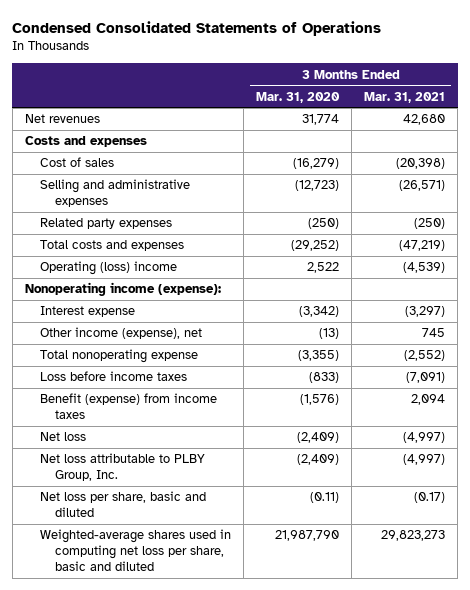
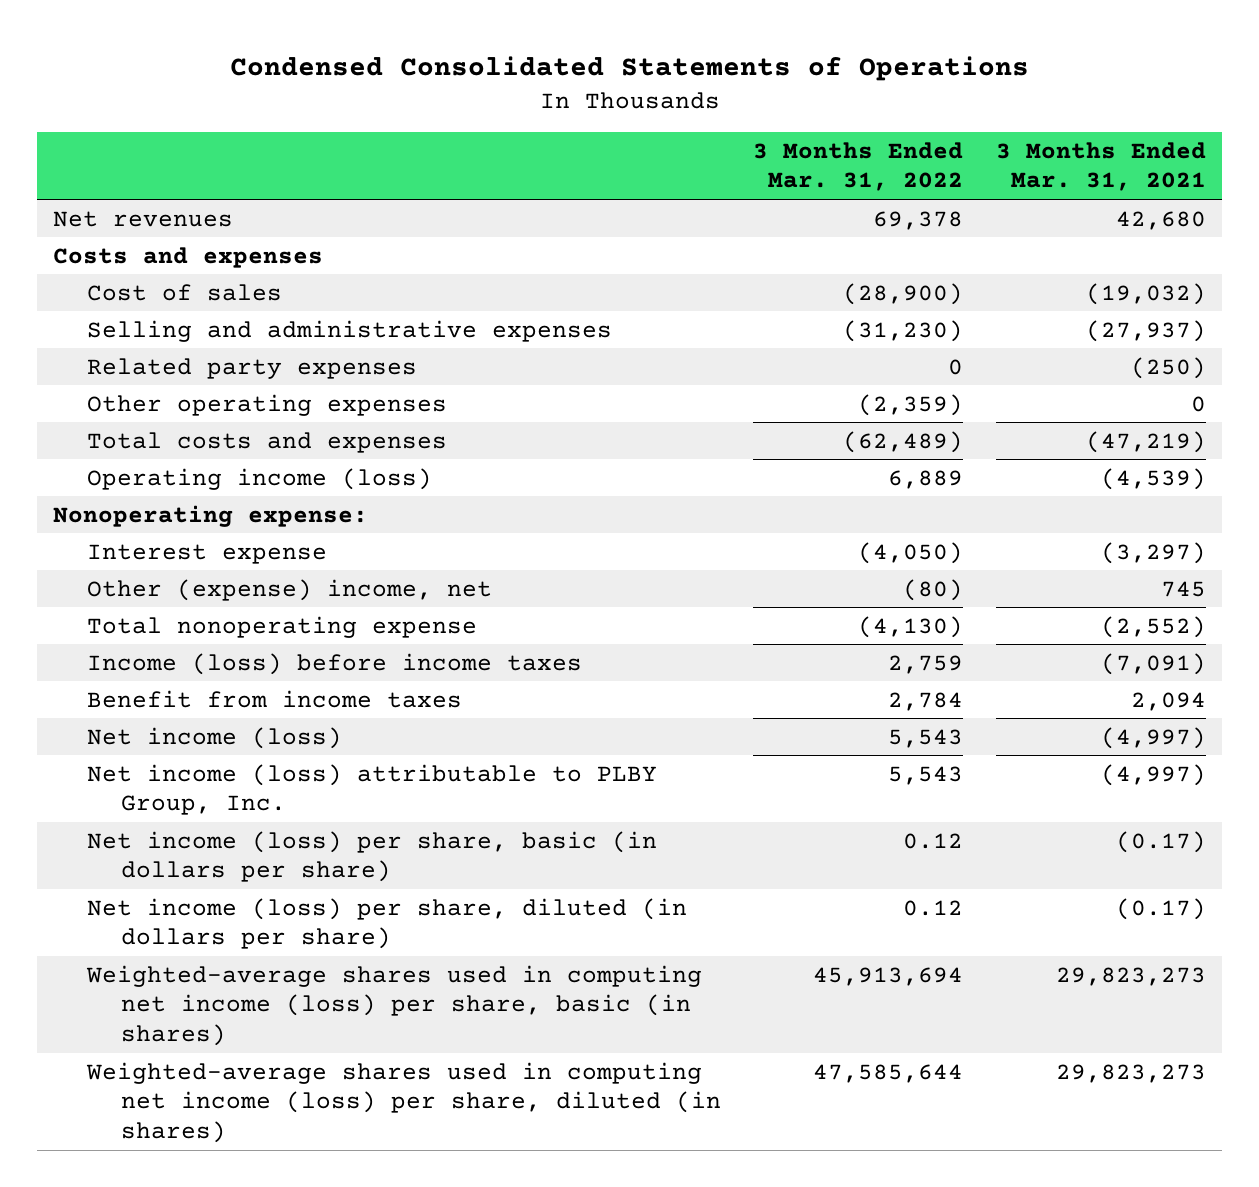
- | 3 Months Ended Mar. 31, 2020 | 3 Months Ended Mar. 31, 2021
+ | 3 Months Ended Mar. 31, 2022 | 3 Months Ended Mar. 31, 2021
- Cost of sales | (16,279) | (20,398)
- Selling and administrative expenses | (12,723) | (26,571)
+ Cost of sales | (28,900) | (19,032)
+ Selling and administrative expenses | (31,230) | (27,937)
+ Other operating expenses | (2,359) | 0
- Operating (loss) income | 2,522 | (4,539)
- Nonoperating income (expense):
+ Operating income (loss) | 6,889 | (4,539)
+ Nonoperating expense:
- Other income (expense), net | (13) | 745
+ Other (expense) income, net | (80) | 745
- Loss before income taxes | (833) | (7,091)
- Benefit (expense) from income taxes | (1,576) | 2,094
- Net loss | (2,409) | (4,997)
- Net loss attributable to PLBY Group, Inc. | (2,409) | (4,997)
- Net loss per share, basic and diluted | (0.11) | (0.17)
- Weighted-average shares used in computing net loss per share, basic and diluted | 21,987,790 | 29,823,273
+ Income (loss) before income taxes | 2,759 | (7,091)
+ Benefit from income taxes | 2,784 | 2,094
+ Net income (loss) | 5,543 | (4,997)
+ Net income (loss) attributable to PLBY Group, Inc. | 5,543 | (4,997)
+ Net income (loss) per share, basic (in dollars per share) | 0.12 | (0.17)
+ Net income (loss) per share, diluted (in dollars per share) | 0.12 | (0.17)
+ Weighted-average shares used in computing net income (loss) per share, basic (in shares) | 45,913,694 | 29,823,273
+ Weighted-average shares used in computing net income (loss) per share, diluted (in shares) | 47,585,644 | 29,823,273

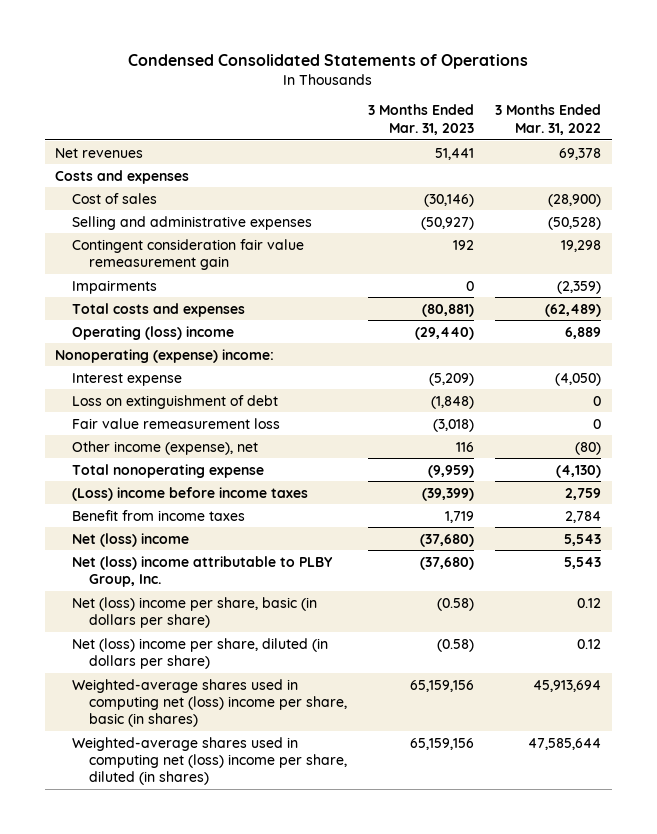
- | 3 Months Ended Mar. 31, 2022 | 3 Months Ended Mar. 31, 2021
+ | 3 Months Ended Mar. 31, 2023 | 3 Months Ended Mar. 31, 2022
- Selling and administrative expenses | (31,230) | (27,937)
- Related party expenses | 0 | (250)
- Other operating expenses | (2,359) | 0
+ Selling and administrative expenses | (50,927) | (50,528)
+ Contingent consideration fair value remeasurement gain | 192 | 19,298
+ Impairments | 0 | (2,359)
- Operating income (loss) | 6,889 | (4,539)
- Nonoperating expense:
+ Operating (loss) income | (29,440) | 6,889
+ Nonoperating (expense) income:
- Other (expense) income, net | (80) | 745
+ Loss on extinguishment of debt | (1,848) | 0
+ Fair value remeasurement loss | (3,018) | 0
+ Other income (expense), net | 116 | (80)
- Income (loss) before income taxes | 2,759 | (7,091)
+ (Loss) income before income taxes | (39,399) | 2,759
- Net income (loss) | 5,543 | (4,997)
- Net income (loss) attributable to PLBY Group, Inc. | 5,543 | (4,997)
- Net income (loss) per share, basic (in dollars per share) | 0.12 | (0.17)
- Net income (loss) per share, diluted (in dollars per share) | 0.12 | (0.17)
- Weighted-average shares used in computing net income (loss) per share, basic (in shares) | 45,913,694 | 29,823,273
- Weighted-average shares used in computing net income (loss) per share, diluted (in shares) | 47,585,644 | 29,823,273
+ Net (loss) income | (37,680) | 5,543
+ Net (loss) income attributable to PLBY Group, Inc. | (37,680) | 5,543
+ Net (loss) income per share, basic (in dollars per share) | (0.58) | 0.12
+ Net (loss) income per share, diluted (in dollars per share) | (0.58) | 0.12
+ Weighted-average shares used in computing net (loss) income per share, basic (in shares) | 65,159,156 | 45,913,694
+ Weighted-average shares used in computing net (loss) income per share, diluted (in shares) | 65,159,156 | 47,585,644

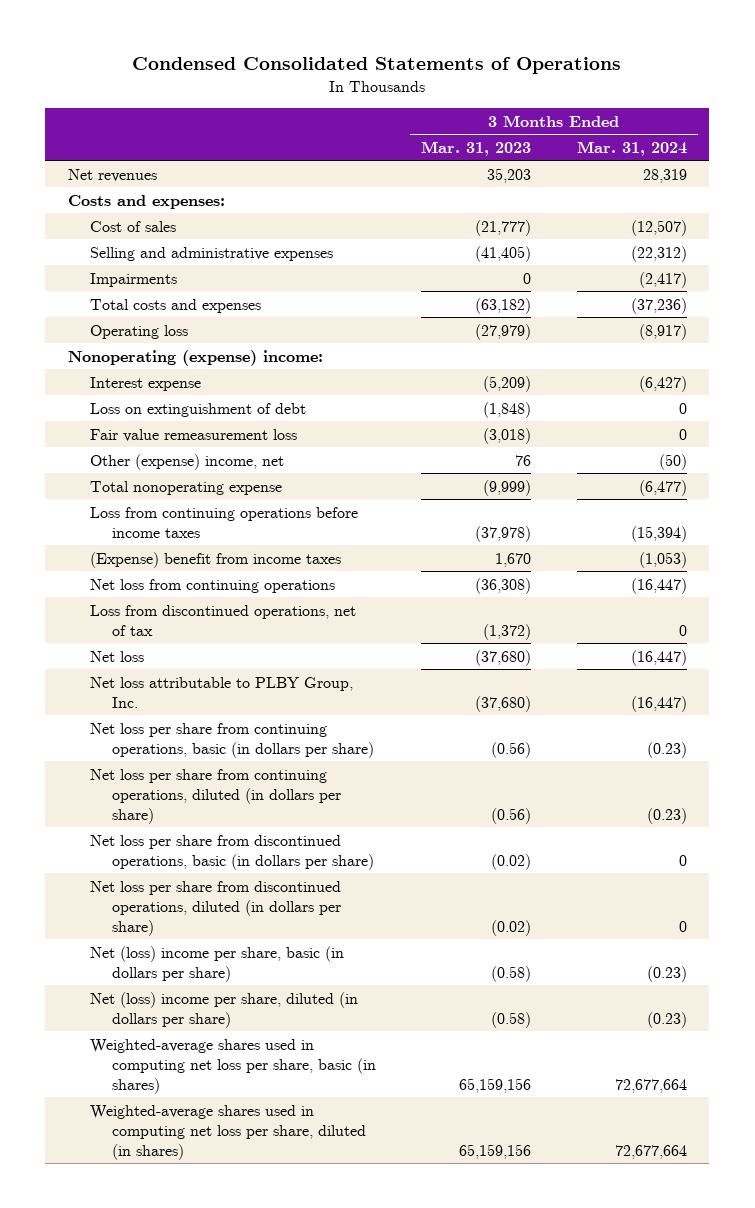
- | 3 Months Ended Mar. 31, 2023 | 3 Months Ended Mar. 31, 2022
+ | 3 Months Ended Mar. 31, 2023 | 3 Months Ended Mar. 31, 2024
- Net revenues | 51,441 | 69,378
- Costs and expenses
- Cost of sales | (30,146) | (28,900)
- Selling and administrative expenses | (50,927) | (50,528)
- Contingent consideration fair value remeasurement gain | 192 | 19,298
+ Net revenues | 35,203 | 28,319
+ Costs and expenses:
+ Cost of sales | (21,777) | (12,507)
+ Selling and administrative expenses | (41,405) | (22,312)
- Total costs and expenses | (80,881) | (62,489)
- Operating (loss) income | (29,440) | 6,889
+ Total costs and expenses | (63,182) | (37,236)
+ Operating loss | (27,979) | (8,917)
- Other income (expense), net | 116 | (80)
- Total nonoperating expense | (9,959) | (4,130)
- (Loss) income before income taxes | (39,399) | 2,759
- Benefit from income taxes | 1,719 | 2,784
- Net (loss) income | (37,680) | 5,543
- Net (loss) income attributable to PLBY Group, Inc. | (37,680) | 5,543
+ Other (expense) income, net | 76 | (50)
+ Total nonoperating expense | (9,999) | (6,477)
+ Loss from continuing operations before income taxes | (37,978) | (15,394)
+ (Expense) benefit from income taxes | 1,670 | (1,053)
+ Net loss from continuing operations | (36,308) | (16,447)
+ Loss from discontinued operations, net of tax | (1,372) | 0
+ Net loss | (37,680) | (16,447)
+ Net loss attributable to PLBY Group, Inc. | (37,680) | (16,447)
+ Net loss per share from continuing operations, basic (in dollars per share) | (0.56) | (0.23)
+ Net loss per share from continuing operations, diluted (in dollars per share) | (0.56) | (0.23)
+ Net loss per share from discontinued operations, basic (in dollars per share) | (0.02) | 0
+ Net loss per share from discontinued operations, diluted (in dollars per share) | (0.02) | 0
- Weighted-average shares used in computing net (loss) income per share, basic (in shares) | 65,159,156 | 45,913,694
- Weighted-average shares used in computing net (loss) income per share, diluted (in shares) | 65,159,156 | 47,585,644
+ Weighted-average shares used in computing net loss per share, basic (in shares) | 65,159,156 | 72,677,664
+ Weighted-average shares used in computing net loss per share, diluted (in shares) | 65,159,156 | 72,677,664

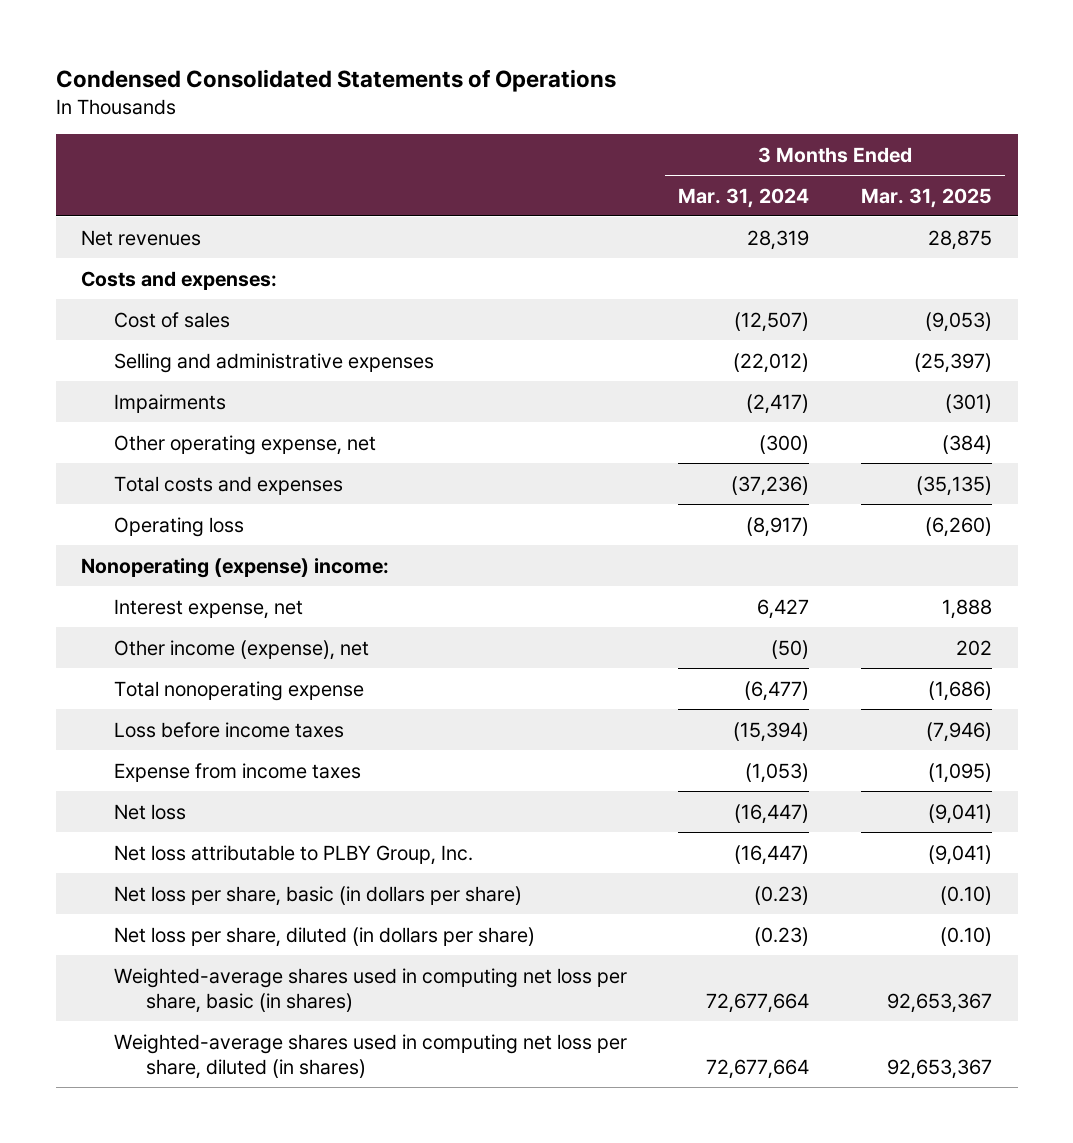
- | 3 Months Ended Mar. 31, 2023 | 3 Months Ended Mar. 31, 2024
+ | 3 Months Ended Mar. 31, 2024 | 3 Months Ended Mar. 31, 2025
- Selling and administrative expenses | (41,405) | (22,312)
+ Selling and administrative expenses | (22,012) | (25,397)
+ Other operating expense, net | (300) | (384)
- Interest expense | (5,209) | (6,427)
- Loss on extinguishment of debt | (1,848) | 0
- Fair value remeasurement loss | (3,018) | 0
- Other (expense) income, net | 76 | (50)
+ Interest expense, net | 6,427 | 1,888
+ Other income (expense), net | (50) | 202
- Loss from continuing operations before income taxes | (37,978) | (15,394)
- (Expense) benefit from income taxes | 1,670 | (1,053)
- Net loss from continuing operations | (36,308) | (16,447)
- Loss from discontinued operations, net of tax | (1,372) | 0
+ Loss before income taxes | (15,394) | (7,946)
+ Expense from income taxes | (1,053) | (1,095)
- Net loss per share from continuing operations, basic (in dollars per share) | (0.56) | (0.23)
- Net loss per share from continuing operations, diluted (in dollars per share) | (0.56) | (0.23)
- Net loss per share from discontinued operations, basic (in dollars per share) | (0.02) | 0
- Net loss per share from discontinued operations, diluted (in dollars per share) | (0.02) | 0
- Net (loss) income per share, basic (in dollars per share) | (0.58) | (0.23)
- Net (loss) income per share, diluted (in dollars per share) | (0.58) | (0.23)
+ Net loss per share, basic (in dollars per share) | (0.23) | (0.10)
+ Net loss per share, diluted (in dollars per share) | (0.23) | (0.10)

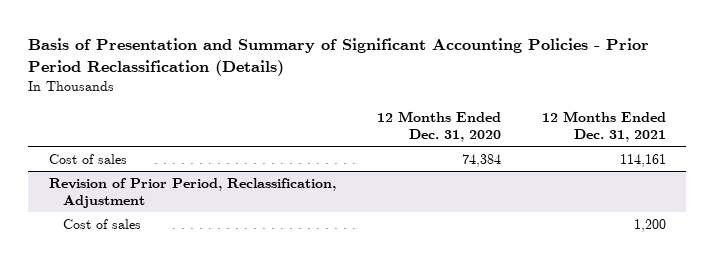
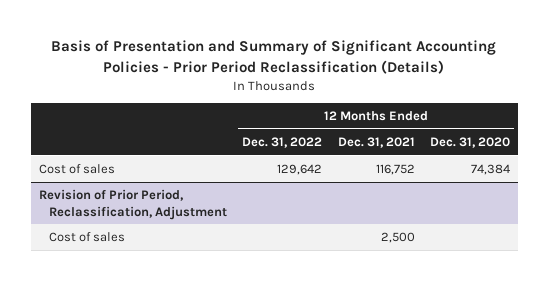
- | 12 Months Ended Dec. 31, 2020 | 12 Months Ended Dec. 31, 2021
+ | 12 Months Ended Dec. 31, 2022 | 12 Months Ended Dec. 31, 2021 | 12 Months Ended Dec. 31, 2020
- Cost of sales | 74,384 | 114,161
+ Cost of sales | 129,642 | 116,752 | 74,384
@ Revision of Prior Period, Reclassification, Adjustment
- Cost of sales | | 1,200
+ Cost of sales | | 2,500 |

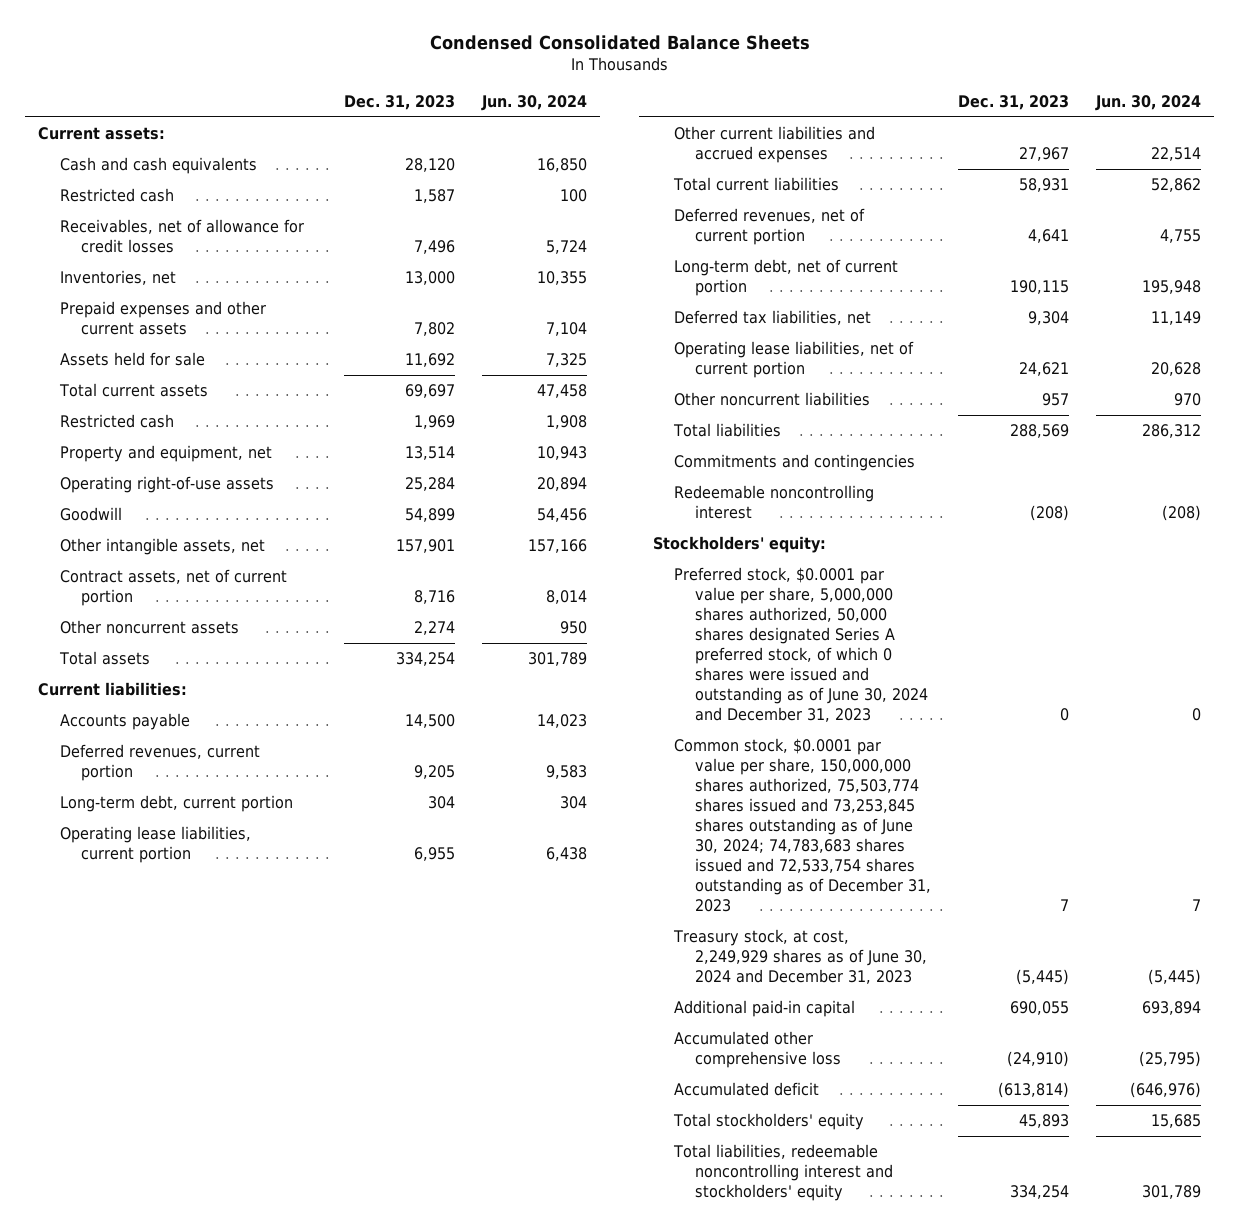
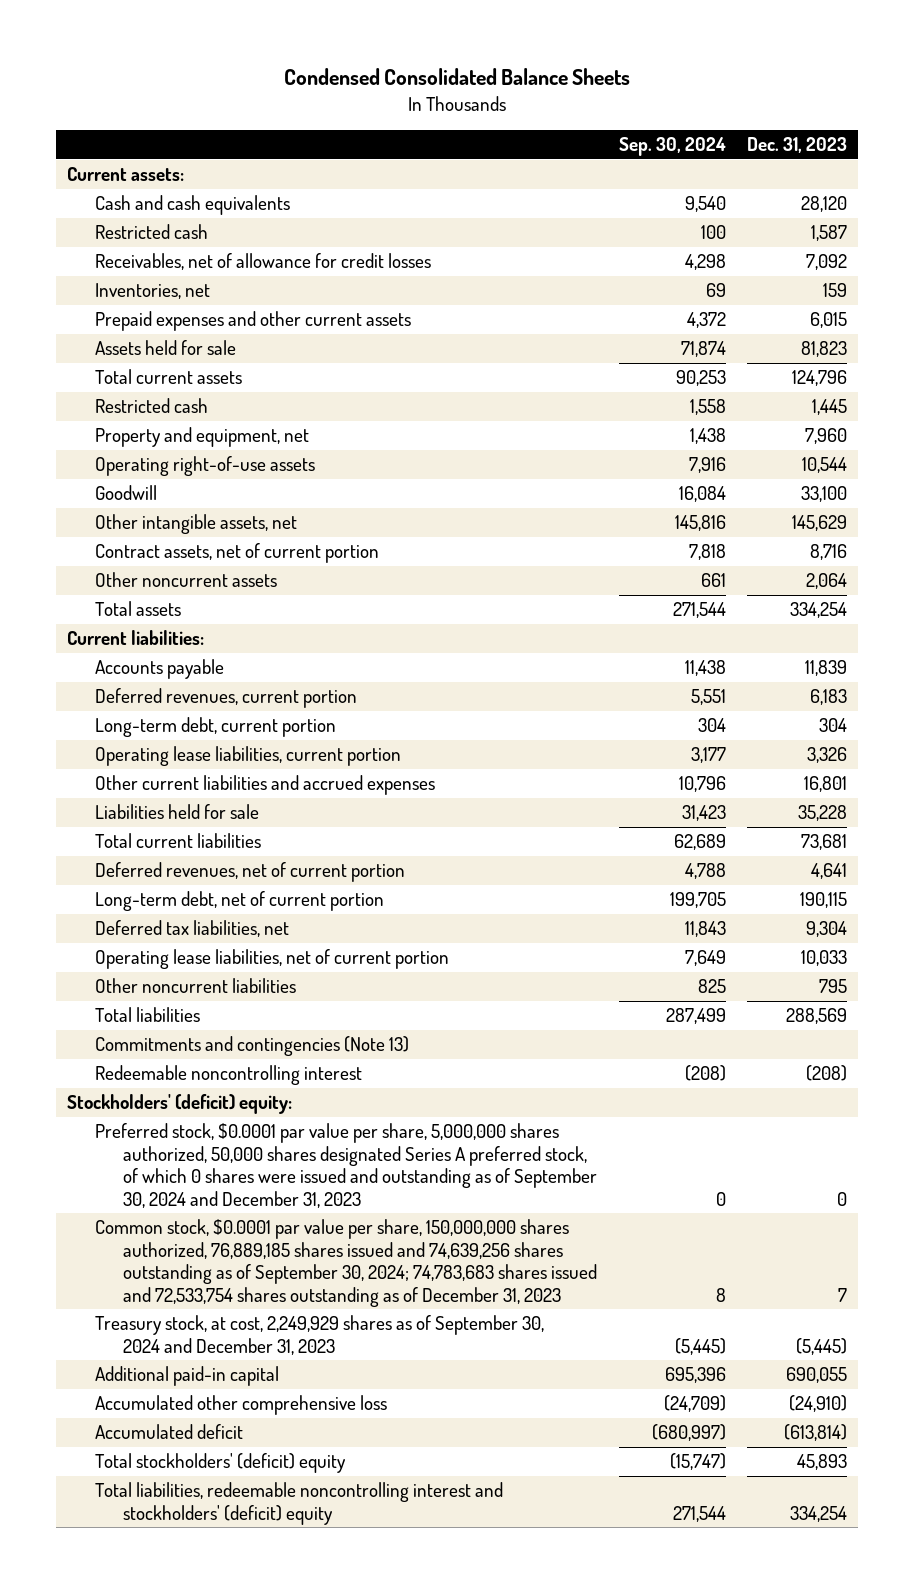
- | Dec. 31, 2023 | Jun. 30, 2024
+ | Sep. 30, 2024 | Dec. 31, 2023
- Receivables, net of allowance for credit losses | 7,496 | 5,724
- Inventories, net | 13,000 | 10,355
- Prepaid expenses and other current assets | 7,802 | 7,104
- Assets held for sale | 11,692 | 7,325
- Total current assets | 69,697 | 47,458
- Restricted cash | 1,969 | 1,908
- Property and equipment, net | 13,514 | 10,943
- Operating right-of-use assets | 25,284 | 20,894
- Goodwill | 54,899 | 54,456
- Other intangible assets, net | 157,901 | 157,166
+ Receivables, net of allowance for credit losses | 4,298 | 7,092
+ Inventories, net | 69 | 159
+ Prepaid expenses and other current assets | 4,372 | 6,015
+ Assets held for sale | 71,874 | 81,823
+ Total current assets | 90,253 | 124,796
+ Restricted cash | 1,558 | 1,445
+ Property and equipment, net | 1,438 | 7,960
+ Operating right-of-use assets | 7,916 | 10,544
+ Goodwill | 16,084 | 33,100
+ Other intangible assets, net | 145,816 | 145,629
- Other noncurrent assets | 2,274 | 950
+ Other noncurrent assets | 661 | 2,064
- Accounts payable | 14,500 | 14,023
- Deferred revenues, current portion | 9,205 | 9,583
+ Accounts payable | 11,438 | 11,839
+ Deferred revenues, current portion | 5,551 | 6,183
- Operating lease liabilities, current portion | 6,955 | 6,438
- Other current liabilities and accrued expenses | 27,967 | 22,514
- Total current liabilities | 58,931 | 52,862
+ Operating lease liabilities, current portion | 3,177 | 3,326
+ Other current liabilities and accrued expenses | 10,796 | 16,801
+ Liabilities held for sale | 31,423 | 35,228
+ Total current liabilities | 62,689 | 73,681
- Operating lease liabilities, net of current portion | 24,621 | 20,628
- Other noncurrent liabilities | 957 | 970
+ Operating lease liabilities, net of current portion | 7,649 | 10,033
+ Other noncurrent liabilities | 825 | 795
- Commitments and contingencies
+ Commitments and contingencies (Note 13)
- Stockholders' equity:
- Preferred stock, $0.0001 par value per share, 5,000,000 shares authorized, 50,000 shares designated Series A preferred stock, of which 0 shares were issued and outstanding as of June 30, 2024 and December 31, 2023 | 0 | 0
- Common stock, $0.0001 par value per share, 150,000,000 shares authorized, 75,503,774 shares issued and 73,253,845 shares outstanding as of June 30, 2024; 74,783,683 shares issued and 72,533,754 shares outstanding as of December 31, 2023 | 7 | 7
- Treasury stock, at cost, 2,249,929 shares as of June 30, 2024 and December 31, 2023 | (5,445) | (5,445)
+ Stockholders' (deficit) equity:
+ Preferred stock, $0.0001 par value per share, 5,000,000 shares authorized, 50,000 shares designated Series A preferred stock, of which 0 shares were issued and outstanding as of September 30, 2024 and December 31, 2023 | 0 | 0
+ Common stock, $0.0001 par value per share, 150,000,000 shares authorized, 76,889,185 shares issued and 74,639,256 shares outstanding as of September 30, 2024; 74,783,683 shares issued and 72,533,754 shares outstanding as of December 31, 2023 | 8 | 7
+ Treasury stock, at cost, 2,249,929 shares as of September 30, 2024 and December 31, 2023 | (5,445) | (5,445)
- Total stockholders' equity | 45,893 | 15,685
- Total liabilities, redeemable noncontrolling interest and stockholders' equity | 334,254 | 301,789
+ Total stockholders' (deficit) equity | (15,747) | 45,893
+ Total liabilities, redeemable noncontrolling interest and stockholders' (deficit) equity | 271,544 | 334,254

